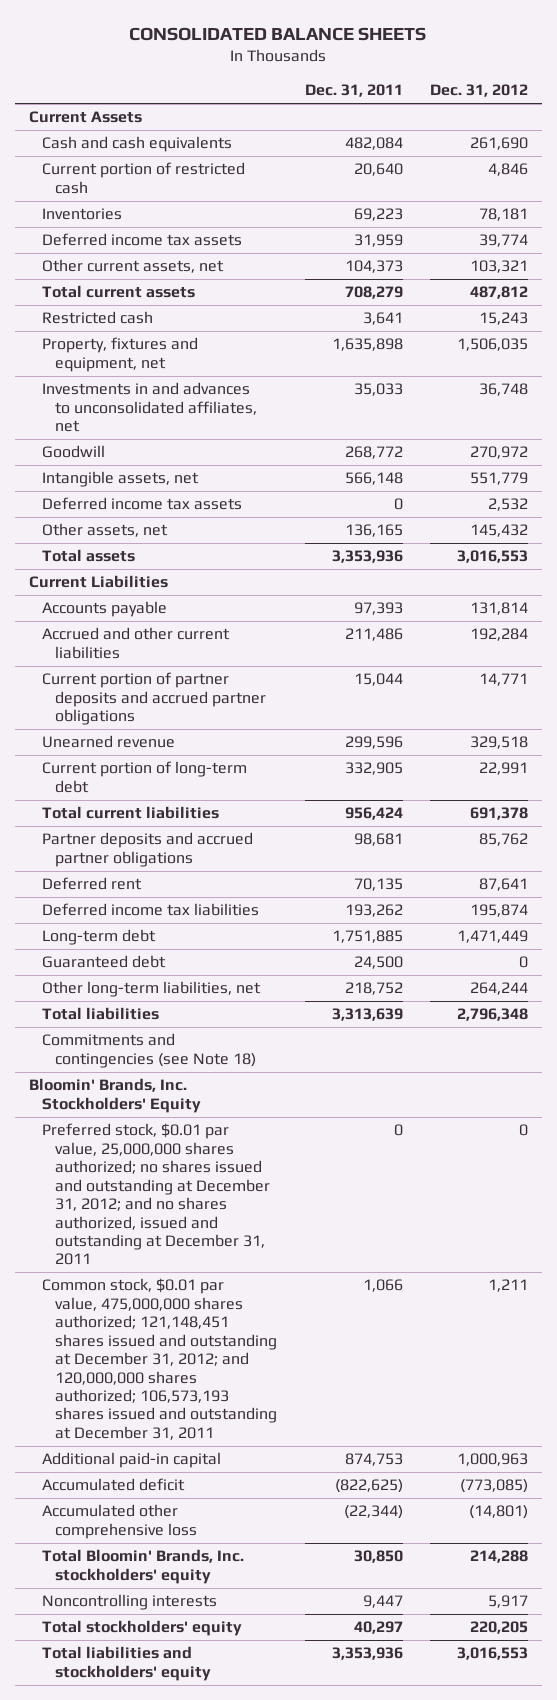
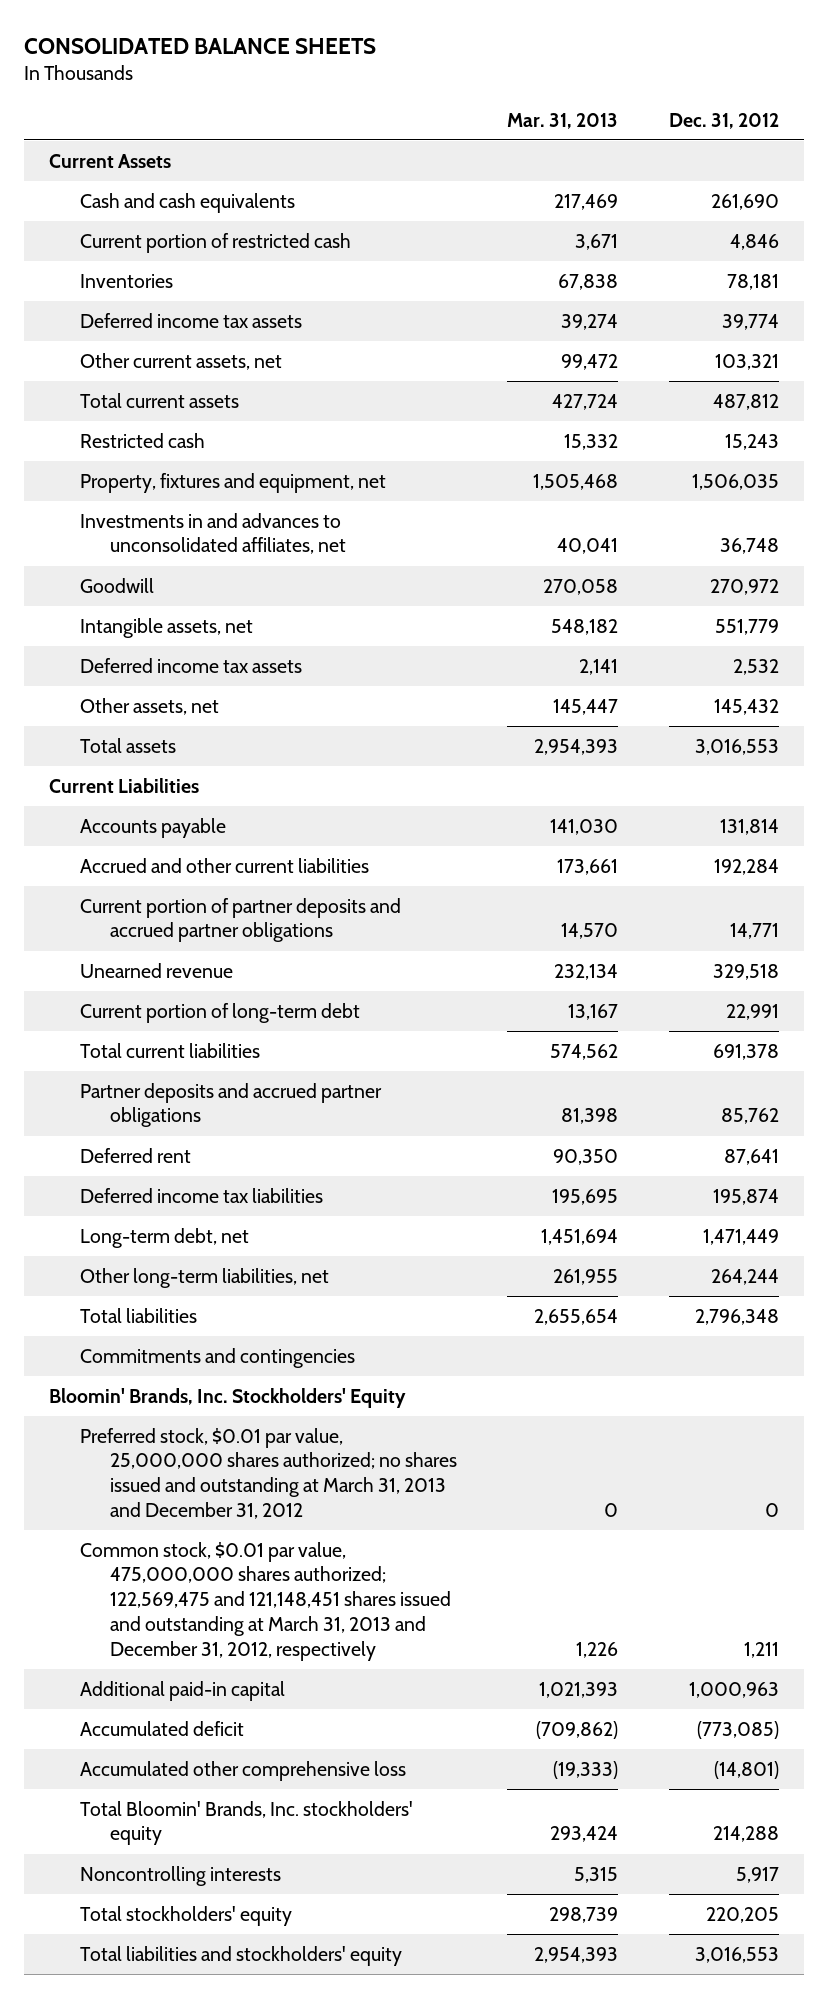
- | Dec. 31, 2011 | Dec. 31, 2012
+ | Mar. 31, 2013 | Dec. 31, 2012
- Long-term debt | 1,751,885 | 1,471,449
- Guaranteed debt | 24,500 | 0
+ Long-term debt, net | 1,451,694 | 1,471,449
- Commitments and contingencies (see Note 18)
+ Commitments and contingencies
- Preferred stock, $0.01 par value, 25,000,000 shares authorized; no shares issued and outstanding at December 31, 2012; and no shares authorized, issued and outstanding at December 31, 2011 | 0 | 0
- Common stock, $0.01 par value, 475,000,000 shares authorized; 121,148,451 shares issued and outstanding at December 31, 2012; and 120,000,000 shares authorized; 106,573,193 shares issued and outstanding at December 31, 2011 | 1,066 | 1,211
+ Preferred stock, $0.01 par value, 25,000,000 shares authorized; no shares issued and outstanding at March 31, 2013 and December 31, 2012 | 0 | 0
+ Common stock, $0.01 par value, 475,000,000 shares authorized; 122,569,475 and 121,148,451 shares issued and outstanding at March 31, 2013 and December 31, 2012, respectively | 1,226 | 1,211

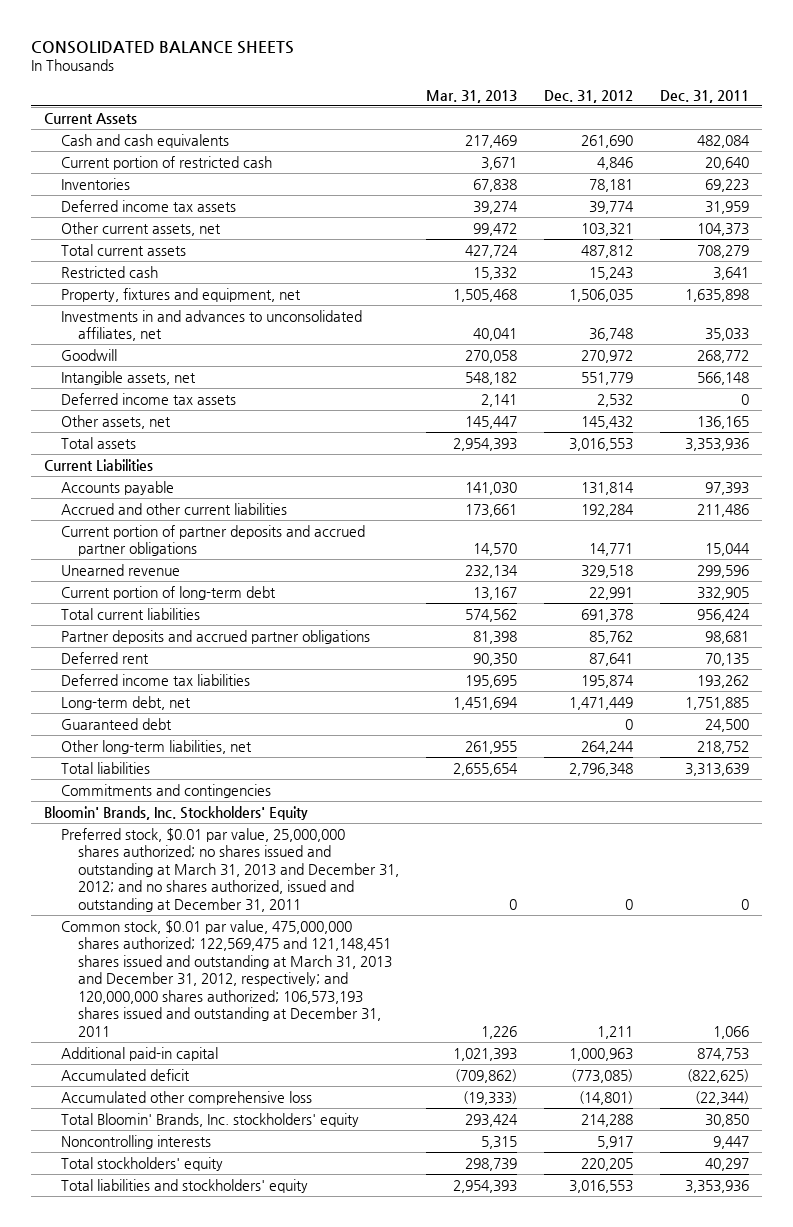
- | Mar. 31, 2013 | Dec. 31, 2012
+ | Mar. 31, 2013 | Dec. 31, 2012 | Dec. 31, 2011
+ Guaranteed debt | | 0 | 24,500
- Preferred stock, $0.01 par value, 25,000,000 shares authorized; no shares issued and outstanding at March 31, 2013 and December 31, 2012 | 0 | 0
- Common stock, $0.01 par value, 475,000,000 shares authorized; 122,569,475 and 121,148,451 shares issued and outstanding at March 31, 2013 and December 31, 2012, respectively | 1,226 | 1,211
+ Preferred stock, $0.01 par value, 25,000,000 shares authorized; no shares issued and outstanding at March 31, 2013 and December 31, 2012; and no shares authorized, issued and outstanding at December 31, 2011 | 0 | 0 | 0
+ Common stock, $0.01 par value, 475,000,000 shares authorized; 122,569,475 and 121,148,451 shares issued and outstanding at March 31, 2013 and December 31, 2012, respectively; and 120,000,000 shares authorized; 106,573,193 shares issued and outstanding at December 31, 2011 | 1,226 | 1,211 | 1,066

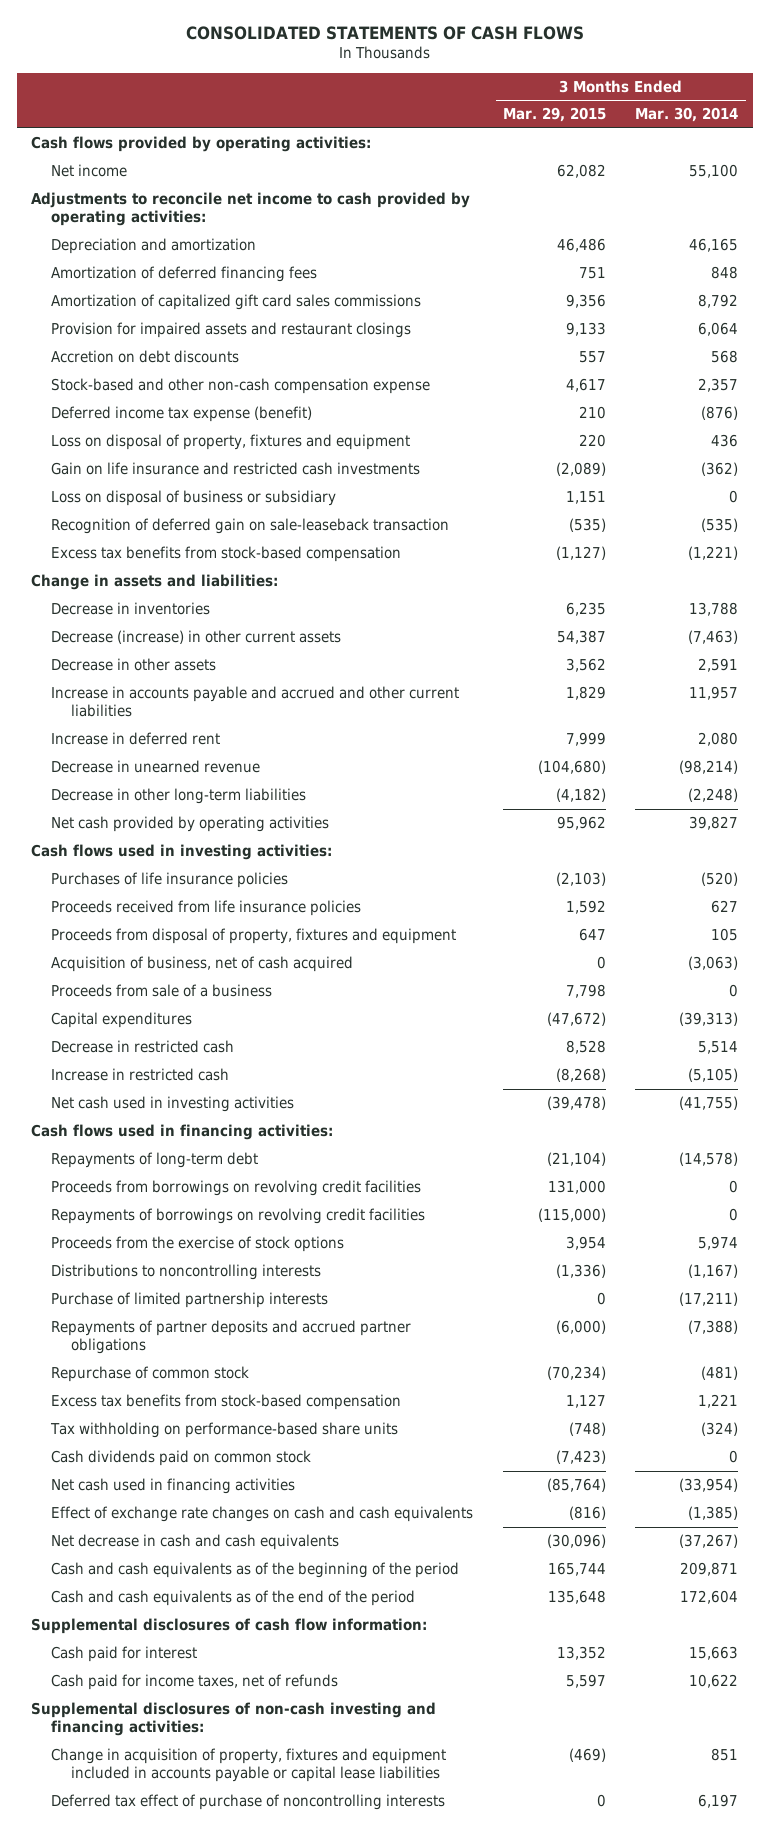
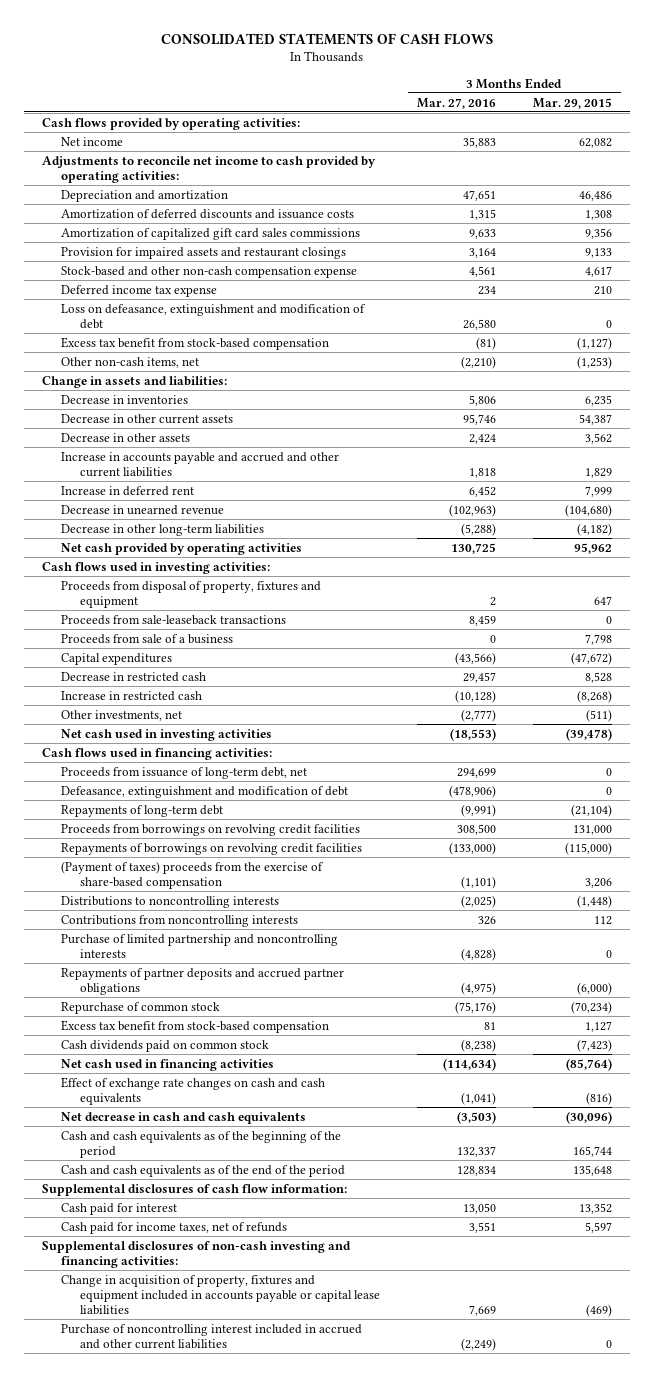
- | 3 Months Ended Mar. 29, 2015 | 3 Months Ended Mar. 30, 2014
+ | 3 Months Ended Mar. 27, 2016 | 3 Months Ended Mar. 29, 2015
- Amortization of deferred financing fees | 751 | 848
+ Amortization of deferred discounts and issuance costs | 1,315 | 1,308
- Accretion on debt discounts | 557 | 568
- Deferred income tax expense (benefit) | 210 | (876)
- Loss on disposal of property, fixtures and equipment | 220 | 436
- Gain on life insurance and restricted cash investments | (2,089) | (362)
- Loss on disposal of business or subsidiary | 1,151 | 0
- Recognition of deferred gain on sale-leaseback transaction | (535) | (535)
- Excess tax benefits from stock-based compensation | (1,127) | (1,221)
+ Deferred income tax expense | 234 | 210
+ Loss on defeasance, extinguishment and modification of debt | 26,580 | 0
+ Excess tax benefit from stock-based compensation | (81) | (1,127)
+ Other non-cash items, net | (2,210) | (1,253)
- Decrease (increase) in other current assets | 54,387 | (7,463)
+ Decrease in other current assets | 95,746 | 54,387
- Purchases of life insurance policies | (2,103) | (520)
- Proceeds received from life insurance policies | 1,592 | 627
- Acquisition of business, net of cash acquired | 0 | (3,063)
+ Proceeds from sale-leaseback transactions | 8,459 | 0
+ Other investments, net | (2,777) | (511)
+ Proceeds from issuance of long-term debt, net | 294,699 | 0
+ Defeasance, extinguishment and modification of debt | (478,906) | 0
- Proceeds from the exercise of stock options | 3,954 | 5,974
- Distributions to noncontrolling interests | (1,336) | (1,167)
- Purchase of limited partnership interests | 0 | (17,211)
+ (Payment of taxes) proceeds from the exercise of share-based compensation | (1,101) | 3,206
+ Distributions to noncontrolling interests | (2,025) | (1,448)
+ Contributions from noncontrolling interests | 326 | 112
+ Purchase of limited partnership and noncontrolling interests | (4,828) | 0
- Excess tax benefits from stock-based compensation | 1,127 | 1,221
- Tax withholding on performance-based share units | (748) | (324)
+ Excess tax benefit from stock-based compensation | 81 | 1,127
- Deferred tax effect of purchase of noncontrolling interests | 0 | 6,197
+ Purchase of noncontrolling interest included in accrued and other current liabilities | (2,249) | 0

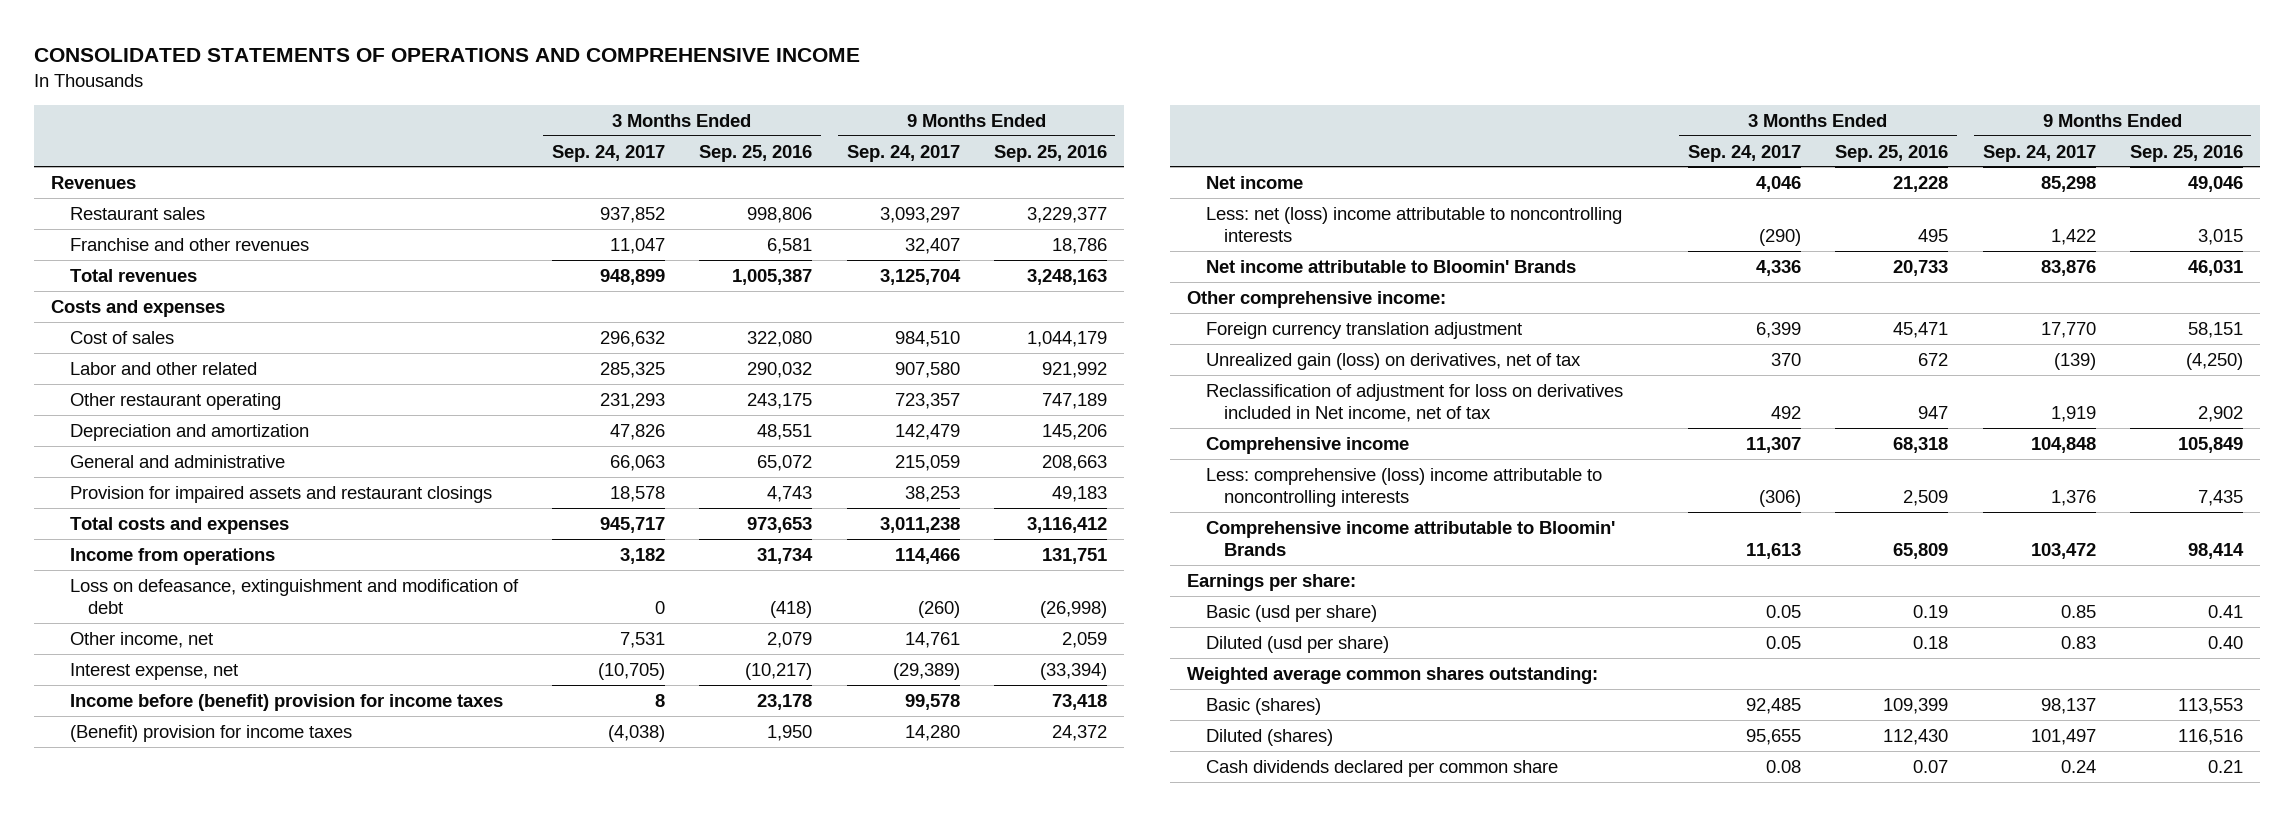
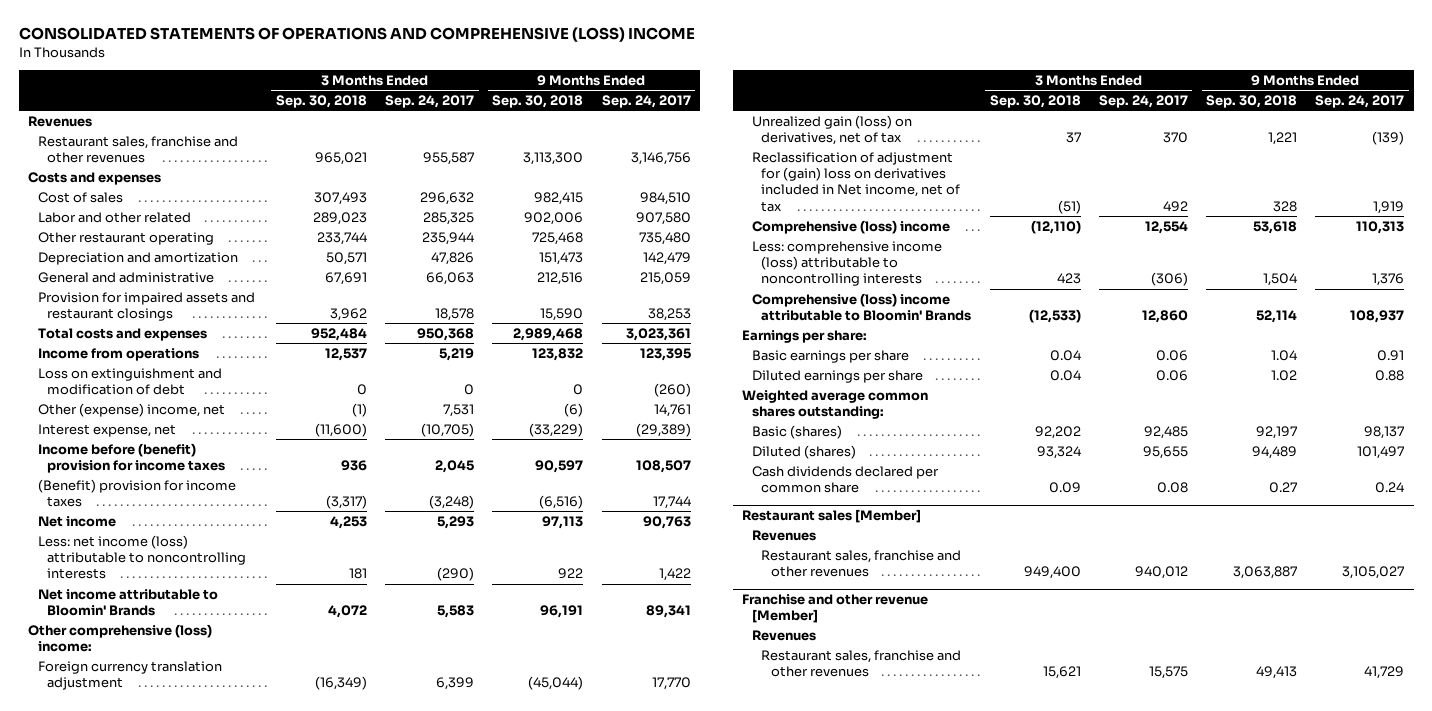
- CONSOLIDATED STATEMENTS OF OPERATIONS AND COMPREHENSIVE INCOME
+ CONSOLIDATED STATEMENTS OF OPERATIONS AND COMPREHENSIVE (LOSS) INCOME
- | 3 Months Ended Sep. 24, 2017 | 3 Months Ended Sep. 25, 2016 | 9 Months Ended Sep. 24, 2017 | 9 Months Ended Sep. 25, 2016
+ | 3 Months Ended Sep. 30, 2018 | 3 Months Ended Sep. 24, 2017 | 9 Months Ended Sep. 30, 2018 | 9 Months Ended Sep. 24, 2017
- Restaurant sales | 937,852 | 998,806 | 3,093,297 | 3,229,377
- Franchise and other revenues | 11,047 | 6,581 | 32,407 | 18,786
- Total revenues | 948,899 | 1,005,387 | 3,125,704 | 3,248,163
+ Restaurant sales, franchise and other revenues | 965,021 | 955,587 | 3,113,300 | 3,146,756
- Other restaurant operating | 231,293 | 243,175 | 723,357 | 747,189
+ Other restaurant operating | 233,744 | 235,944 | 725,468 | 735,480
- Total costs and expenses | 945,717 | 973,653 | 3,011,238 | 3,116,412
- Income from operations | 3,182 | 31,734 | 114,466 | 131,751
- Loss on defeasance, extinguishment and modification of debt | 0 | (418) | (260) | (26,998)
- Other income, net | 7,531 | 2,079 | 14,761 | 2,059
+ Total costs and expenses | 952,484 | 950,368 | 2,989,468 | 3,023,361
+ Income from operations | 12,537 | 5,219 | 123,832 | 123,395
+ Loss on extinguishment and modification of debt | 0 | 0 | 0 | (260)
+ Other (expense) income, net | (1) | 7,531 | (6) | 14,761
- Income before (benefit) provision for income taxes | 8 | 23,178 | 99,578 | 73,418
- (Benefit) provision for income taxes | (4,038) | 1,950 | 14,280 | 24,372
- Net income | 4,046 | 21,228 | 85,298 | 49,046
- Less: net (loss) income attributable to noncontrolling interests | (290) | 495 | 1,422 | 3,015
- Net income attributable to Bloomin' Brands | 4,336 | 20,733 | 83,876 | 46,031
- Other comprehensive income:
+ Income before (benefit) provision for income taxes | 936 | 2,045 | 90,597 | 108,507
+ (Benefit) provision for income taxes | (3,317) | (3,248) | (6,516) | 17,744
+ Net income | 4,253 | 5,293 | 97,113 | 90,763
+ Less: net income (loss) attributable to noncontrolling interests | 181 | (290) | 922 | 1,422
+ Net income attributable to Bloomin' Brands | 4,072 | 5,583 | 96,191 | 89,341
+ Other comprehensive (loss) income:
- Reclassification of adjustment for loss on derivatives included in Net income, net of tax | 492 | 947 | 1,919 | 2,902
- Comprehensive income | 11,307 | 68,318 | 104,848 | 105,849
- Less: comprehensive (loss) income attributable to noncontrolling interests | (306) | 2,509 | 1,376 | 7,435
- Comprehensive income attributable to Bloomin' Brands | 11,613 | 65,809 | 103,472 | 98,414
+ Reclassification of adjustment for (gain) loss on derivatives included in Net income, net of tax | (51) | 492 | 328 | 1,919
+ Comprehensive (loss) income | (12,110) | 12,554 | 53,618 | 110,313
+ Less: comprehensive income (loss) attributable to noncontrolling interests | 423 | (306) | 1,504 | 1,376
+ Comprehensive (loss) income attributable to Bloomin' Brands | (12,533) | 12,860 | 52,114 | 108,937
- Basic (usd per share) | 0.05 | 0.19 | 0.85 | 0.41
- Diluted (usd per share) | 0.05 | 0.18 | 0.83 | 0.40
+ Basic earnings per share | 0.04 | 0.06 | 1.04 | 0.91
+ Diluted earnings per share | 0.04 | 0.06 | 1.02 | 0.88
+ Restaurant sales [Member]
+ Revenues
+ Restaurant sales, franchise and other revenues | 949,400 | 940,012 | 3,063,887 | 3,105,027
+ Franchise and other revenue [Member]
+ Revenues
+ Restaurant sales, franchise and other revenues | 15,621 | 15,575 | 49,413 | 41,729

